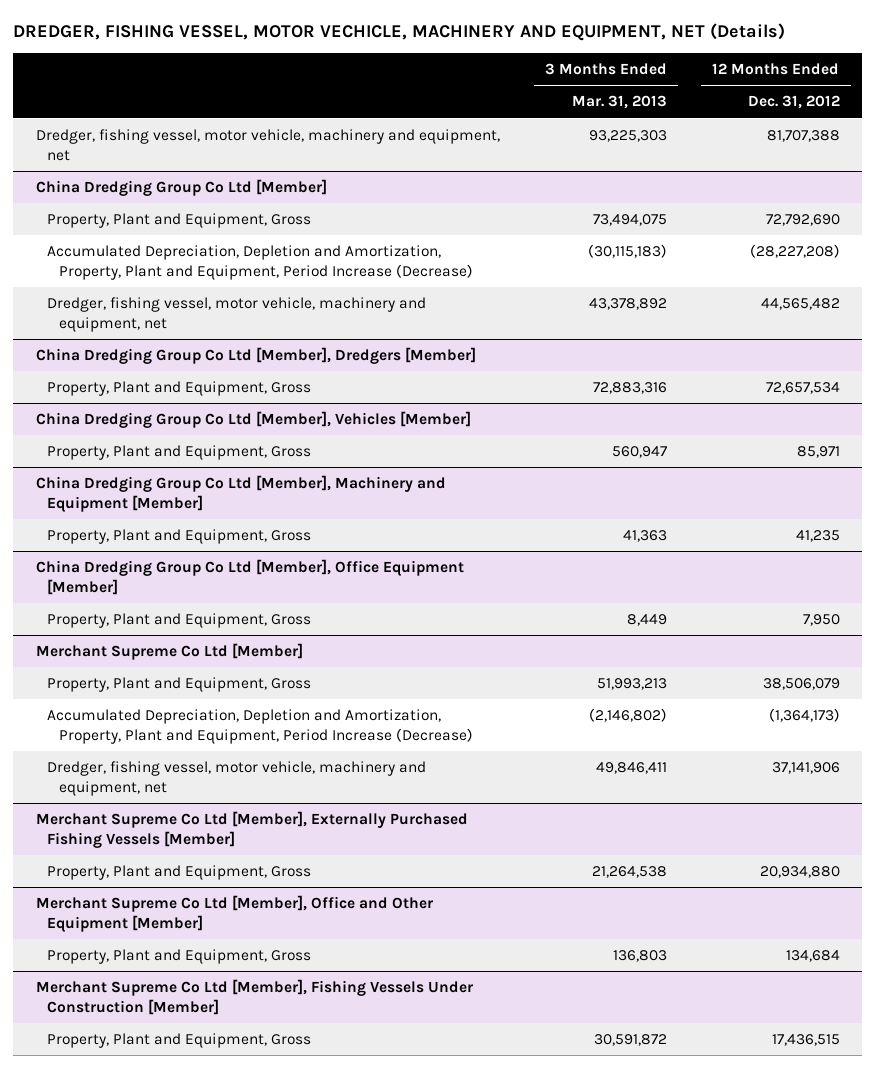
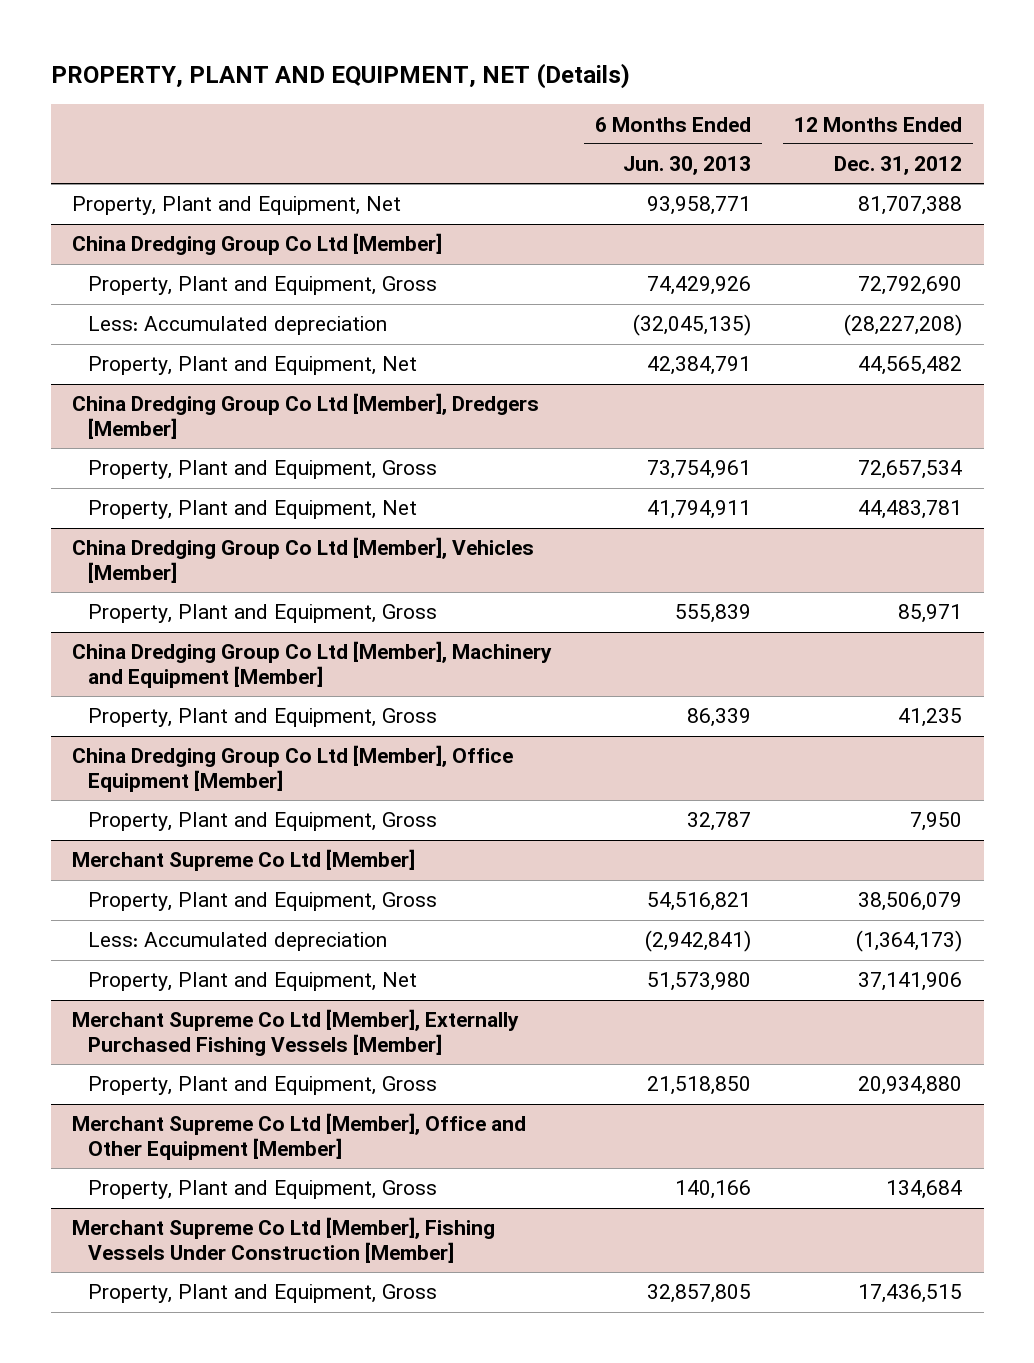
- DREDGER, FISHING VESSEL, MOTOR VECHICLE, MACHINERY AND EQUIPMENT, NET (Details)
+ PROPERTY, PLANT AND EQUIPMENT, NET (Details)
- | 3 Months Ended Mar. 31, 2013 | 12 Months Ended Dec. 31, 2012
+ | 6 Months Ended Jun. 30, 2013 | 12 Months Ended Dec. 31, 2012
- Dredger, fishing vessel, motor vehicle, machinery and equipment, net | 93,225,303 | 81,707,388
+ Property, Plant and Equipment, Net | 93,958,771 | 81,707,388
@ China Dredging Group Co Ltd [Member]
- Accumulated Depreciation, Depletion and Amortization, Property, Plant and Equipment, Period Increase (Decrease) | (30,115,183) | (28,227,208)
- Dredger, fishing vessel, motor vehicle, machinery and equipment, net | 43,378,892 | 44,565,482
+ Less: Accumulated depreciation | (32,045,135) | (28,227,208)
+ Property, Plant and Equipment, Net | 42,384,791 | 44,565,482
@ China Dredging Group Co Ltd [Member], Dredgers [Member]
+ Property, Plant and Equipment, Net | 41,794,911 | 44,483,781
@ Merchant Supreme Co Ltd [Member]
- Accumulated Depreciation, Depletion and Amortization, Property, Plant and Equipment, Period Increase (Decrease) | (2,146,802) | (1,364,173)
- Dredger, fishing vessel, motor vehicle, machinery and equipment, net | 49,846,411 | 37,141,906
+ Less: Accumulated depreciation | (2,942,841) | (1,364,173)
+ Property, Plant and Equipment, Net | 51,573,980 | 37,141,906

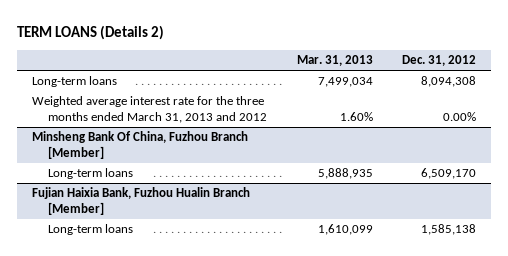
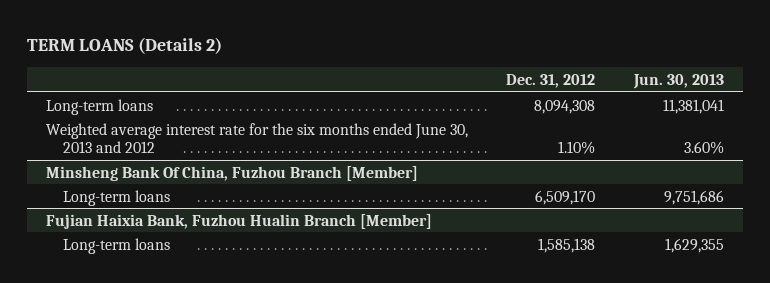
- | Mar. 31, 2013 | Dec. 31, 2012
+ | Dec. 31, 2012 | Jun. 30, 2013
- Weighted average interest rate for the three months ended March 31, 2013 and 2012 | 1.60% | 0.00%
+ Weighted average interest rate for the six months ended June 30, 2013 and 2012 | 1.10% | 3.60%

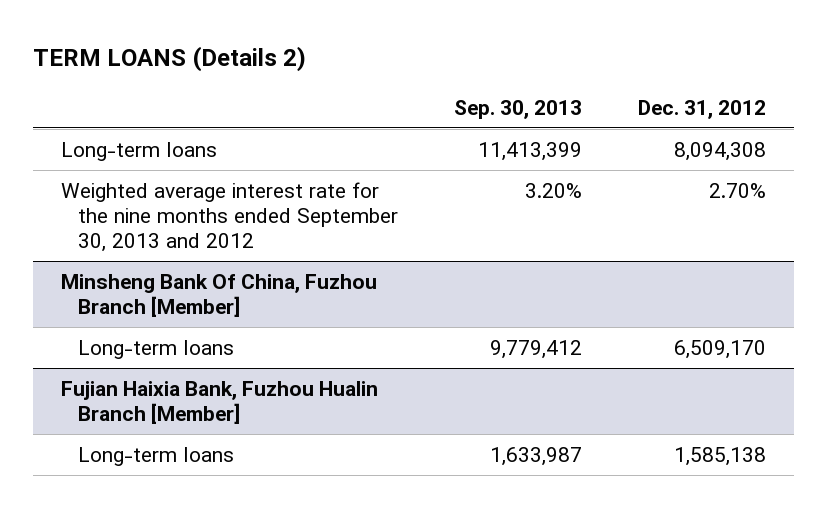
- | Dec. 31, 2012 | Jun. 30, 2013
+ | Sep. 30, 2013 | Dec. 31, 2012
- Weighted average interest rate for the six months ended June 30, 2013 and 2012 | 1.10% | 3.60%
+ Weighted average interest rate for the nine months ended September 30, 2013 and 2012 | 3.20% | 2.70%

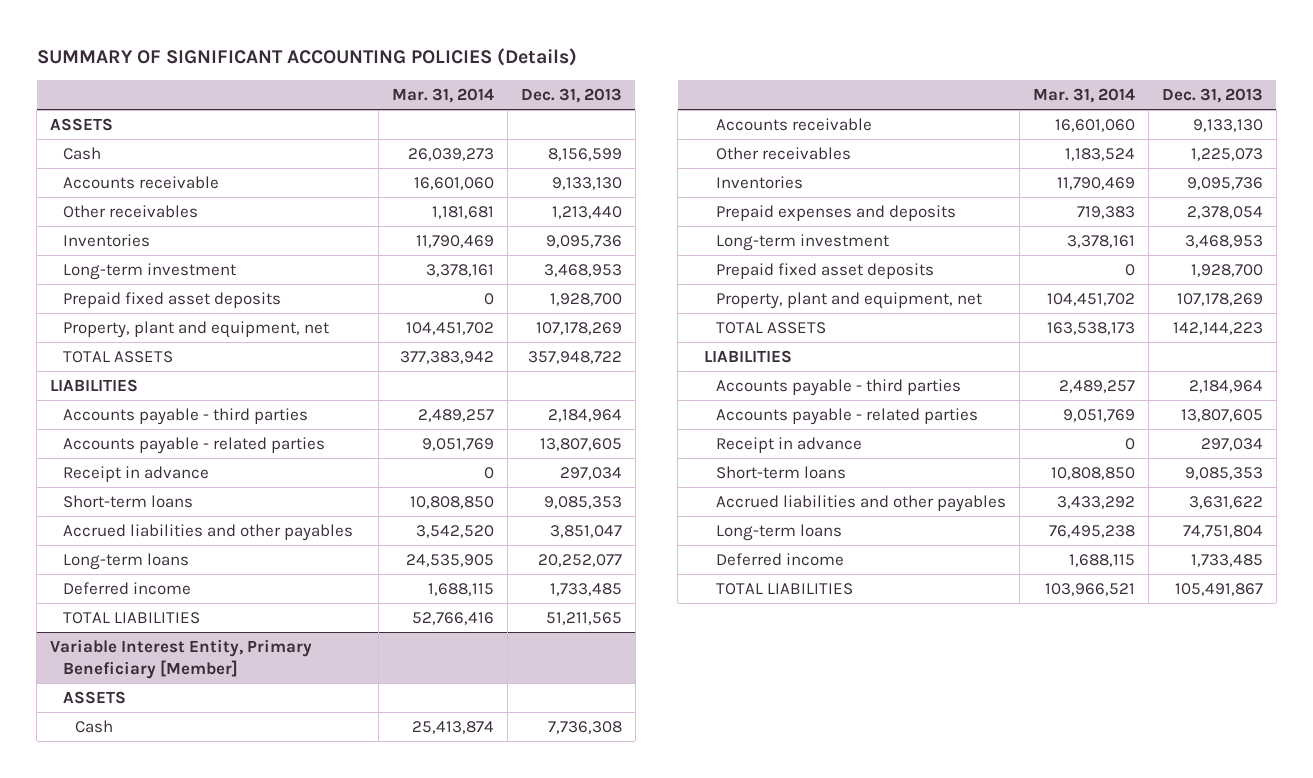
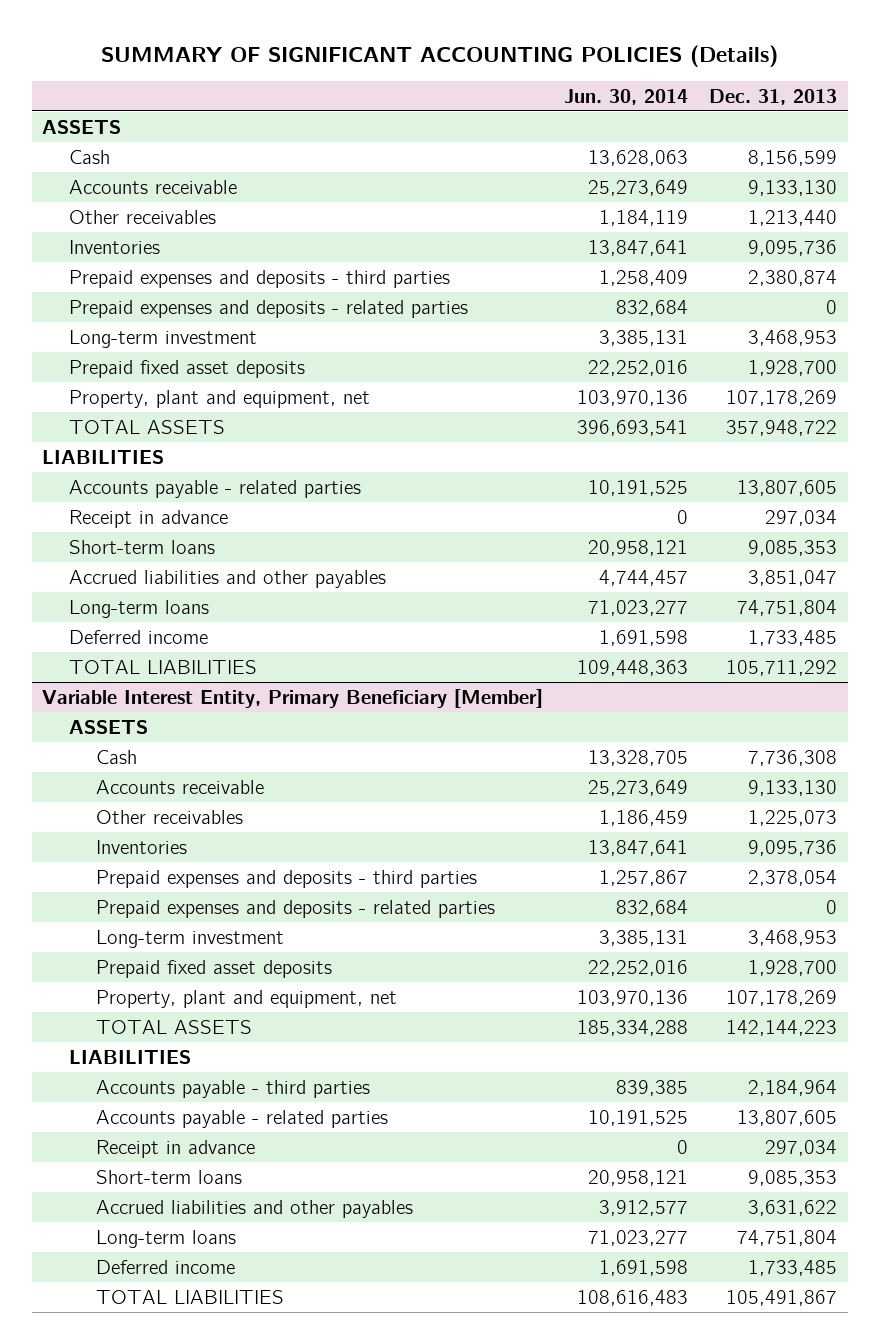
- | Mar. 31, 2014 | Dec. 31, 2013
+ | Jun. 30, 2014 | Dec. 31, 2013
+ Prepaid expenses and deposits - third parties | 1,258,409 | 2,380,874
+ Prepaid expenses and deposits - related parties | 832,684 | 0
- Accounts payable - third parties | 2,489,257 | 2,184,964
- Long-term loans | 24,535,905 | 20,252,077
+ Long-term loans | 71,023,277 | 74,751,804
- TOTAL LIABILITIES | 52,766,416 | 51,211,565
+ TOTAL LIABILITIES | 109,448,363 | 105,711,292
@ Variable Interest Entity, Primary Beneficiary [Member]
- Prepaid expenses and deposits | 719,383 | 2,378,054
+ Prepaid expenses and deposits - third parties | 1,257,867 | 2,378,054
+ Prepaid expenses and deposits - related parties | 832,684 | 0

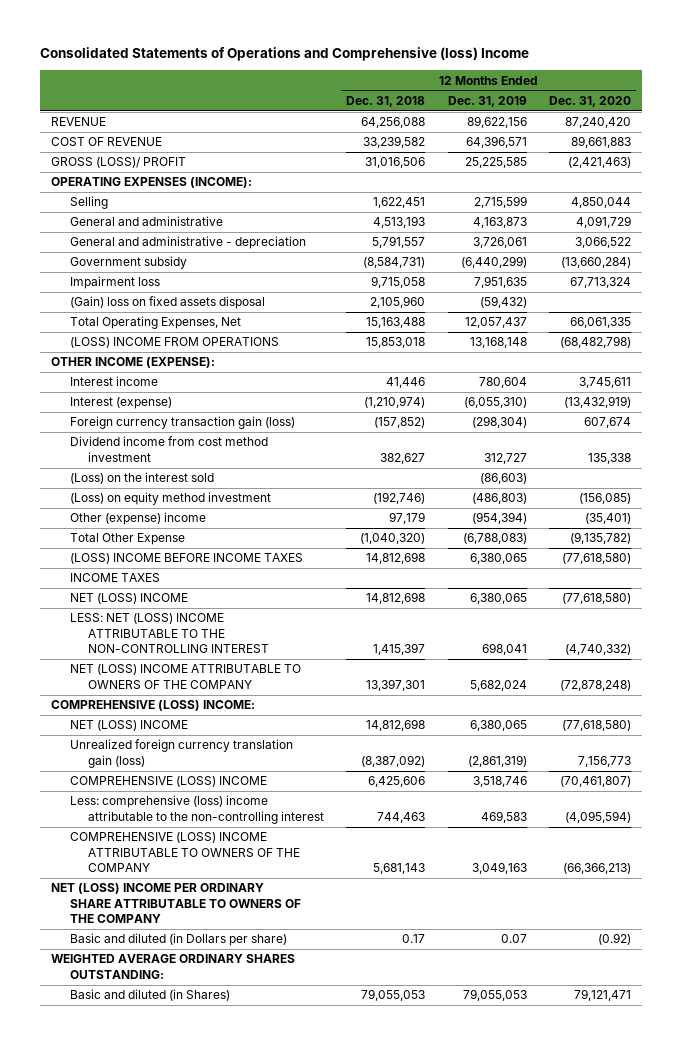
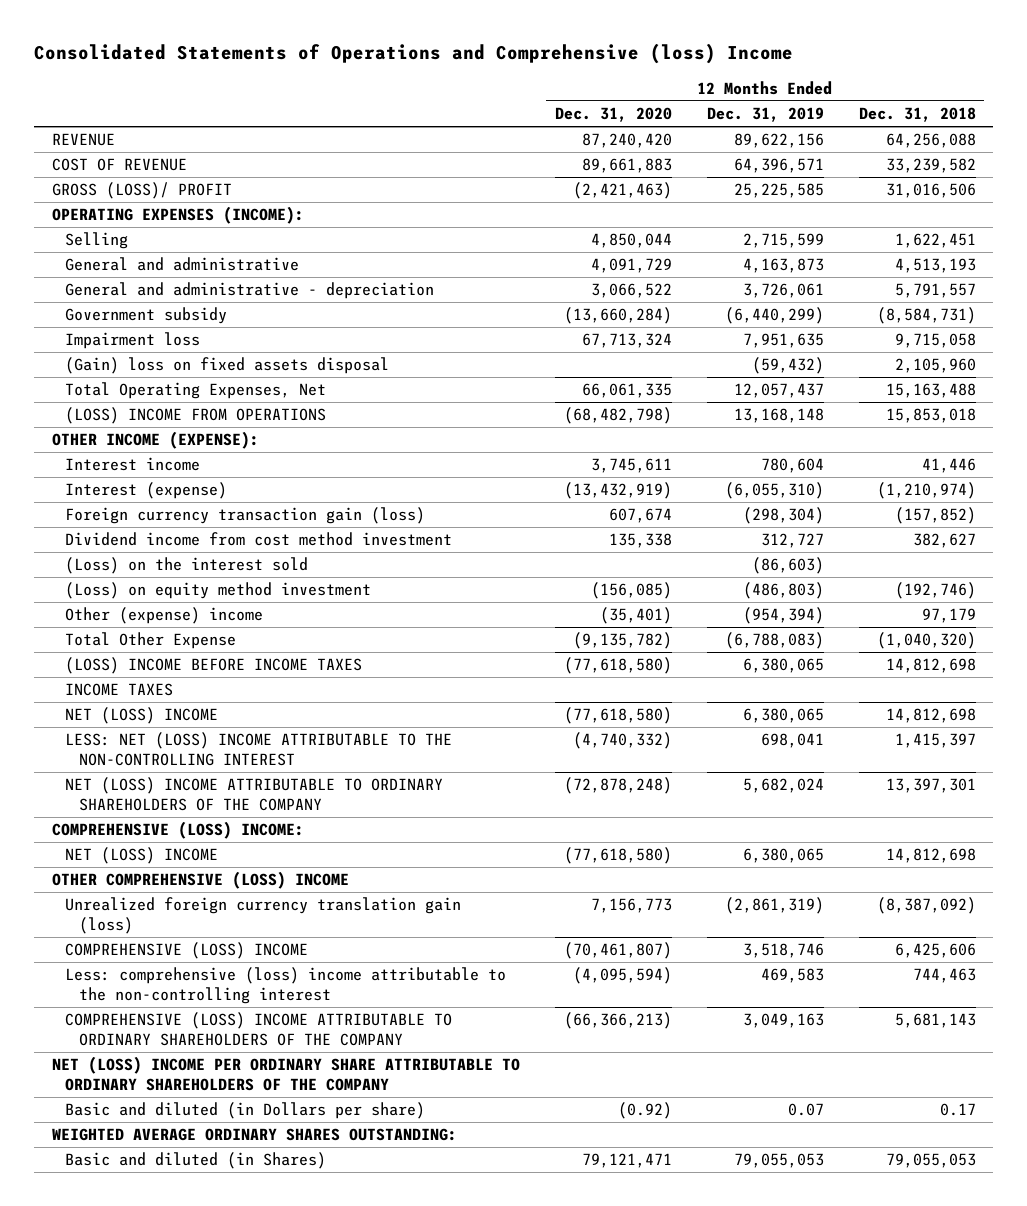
- | 12 Months Ended Dec. 31, 2018 | 12 Months Ended Dec. 31, 2019 | 12 Months Ended Dec. 31, 2020
+ | 12 Months Ended Dec. 31, 2020 | 12 Months Ended Dec. 31, 2019 | 12 Months Ended Dec. 31, 2018
- NET (LOSS) INCOME ATTRIBUTABLE TO OWNERS OF THE COMPANY | 13,397,301 | 5,682,024 | (72,878,248)
+ NET (LOSS) INCOME ATTRIBUTABLE TO ORDINARY SHAREHOLDERS OF THE COMPANY | (72,878,248) | 5,682,024 | 13,397,301
+ OTHER COMPREHENSIVE (LOSS) INCOME
- COMPREHENSIVE (LOSS) INCOME ATTRIBUTABLE TO OWNERS OF THE COMPANY | 5,681,143 | 3,049,163 | (66,366,213)
- NET (LOSS) INCOME PER ORDINARY SHARE ATTRIBUTABLE TO OWNERS OF THE COMPANY
+ COMPREHENSIVE (LOSS) INCOME ATTRIBUTABLE TO ORDINARY SHAREHOLDERS OF THE COMPANY | (66,366,213) | 3,049,163 | 5,681,143
+ NET (LOSS) INCOME PER ORDINARY SHARE ATTRIBUTABLE TO ORDINARY SHAREHOLDERS OF THE COMPANY

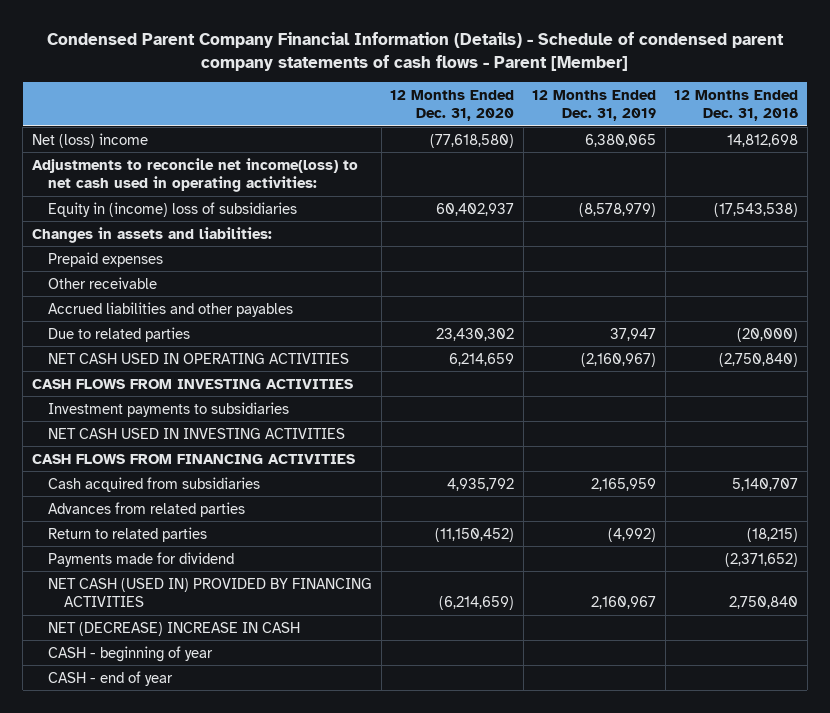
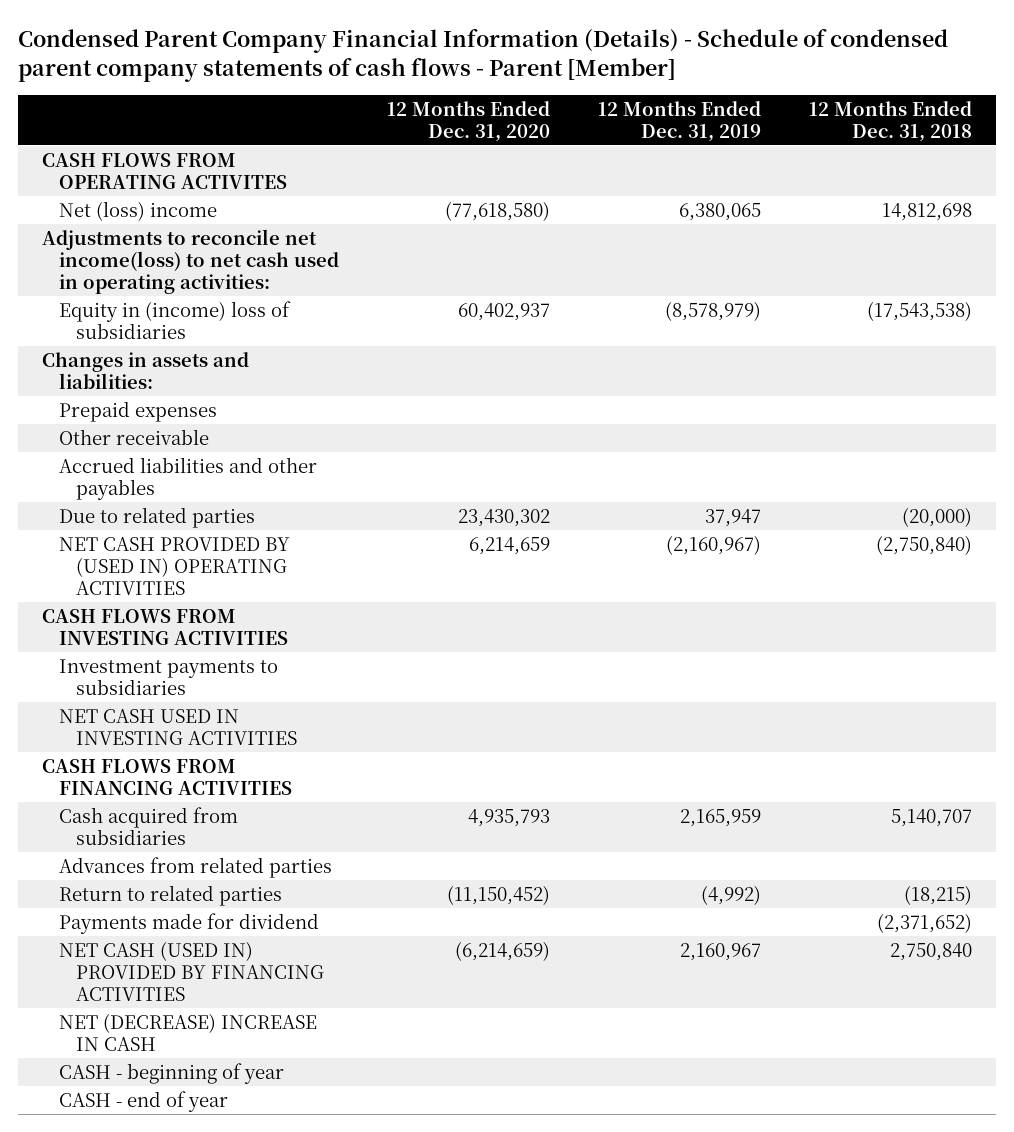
+ CASH FLOWS FROM OPERATING ACTIVITES
- NET CASH USED IN OPERATING ACTIVITIES | 6,214,659 | (2,160,967) | (2,750,840)
+ NET CASH PROVIDED BY (USED IN) OPERATING ACTIVITIES | 6,214,659 | (2,160,967) | (2,750,840)
- Cash acquired from subsidiaries | 4,935,792 | 2,165,959 | 5,140,707
+ Cash acquired from subsidiaries | 4,935,793 | 2,165,959 | 5,140,707

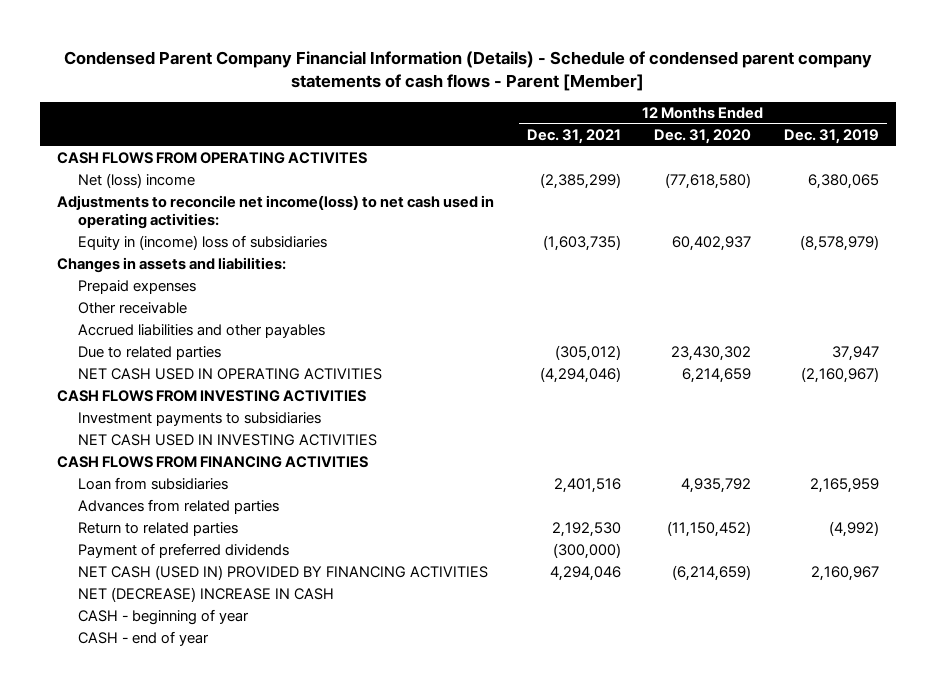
- | 12 Months Ended Dec. 31, 2020 | 12 Months Ended Dec. 31, 2019 | 12 Months Ended Dec. 31, 2018
+ | 12 Months Ended Dec. 31, 2021 | 12 Months Ended Dec. 31, 2020 | 12 Months Ended Dec. 31, 2019
- NET CASH PROVIDED BY (USED IN) OPERATING ACTIVITIES | 6,214,659 | (2,160,967) | (2,750,840)
+ NET CASH USED IN OPERATING ACTIVITIES | (4,294,046) | 6,214,659 | (2,160,967)
- Cash acquired from subsidiaries | 4,935,793 | 2,165,959 | 5,140,707
+ Loan from subsidiaries | 2,401,516 | 4,935,792 | 2,165,959
- Payments made for dividend | | | (2,371,652)
+ Payment of preferred dividends | (300,000) | |

